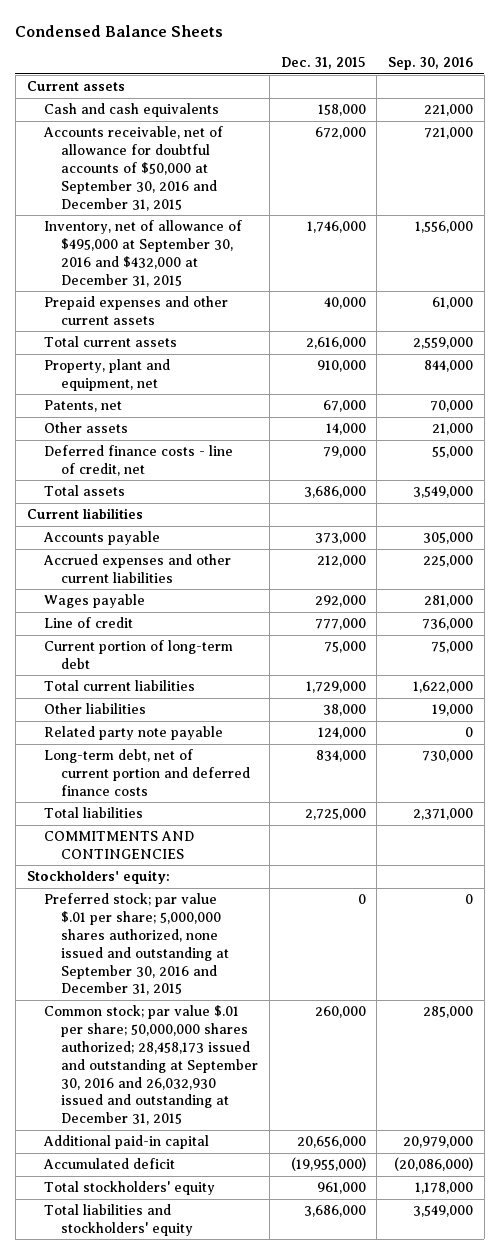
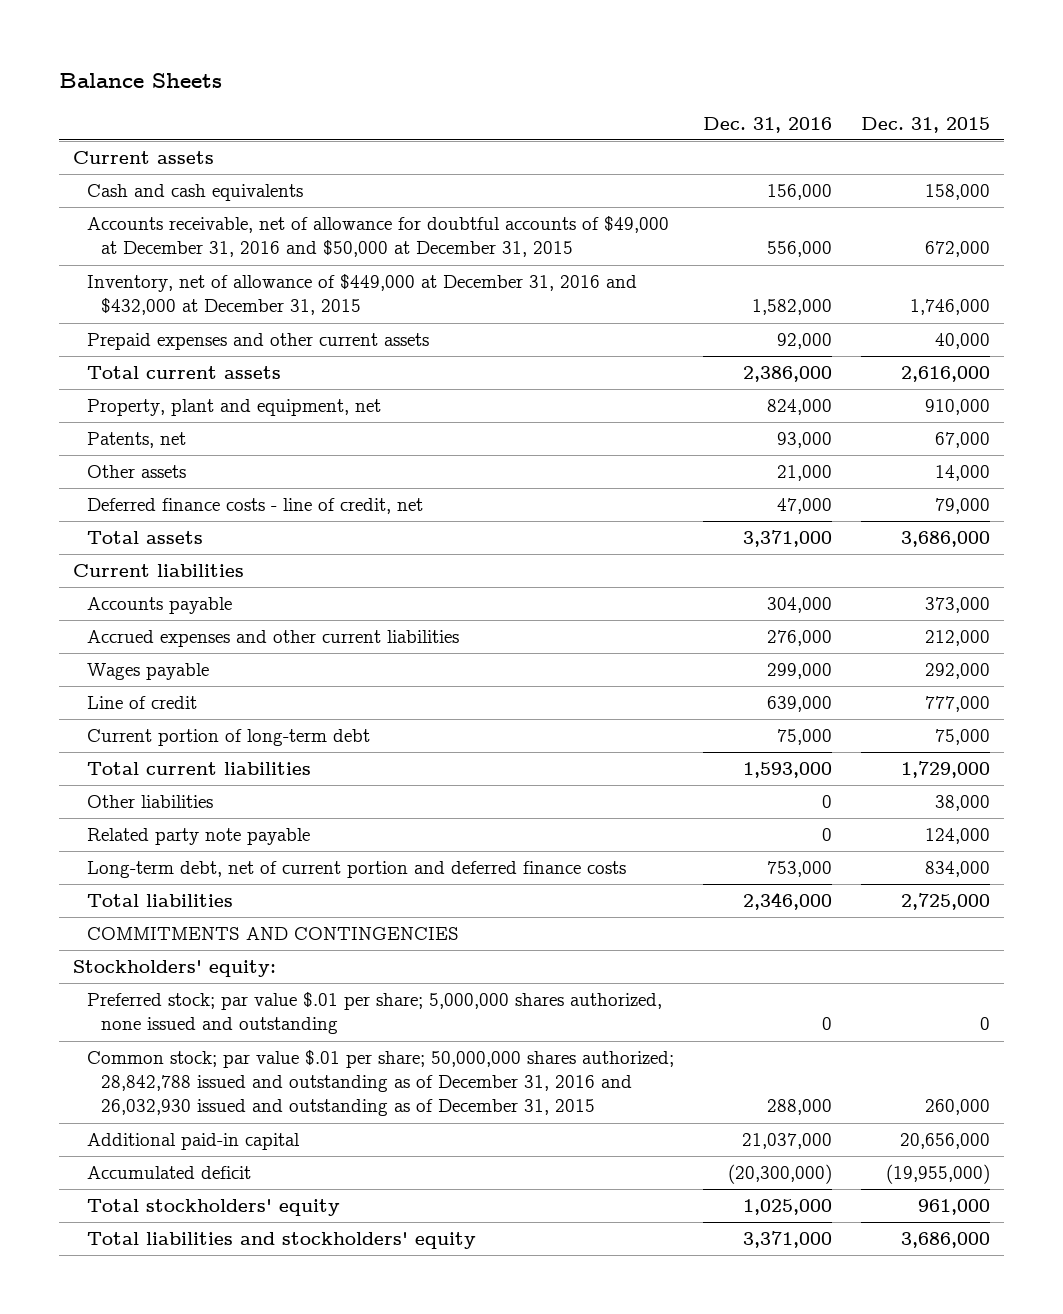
- Condensed Balance Sheets
+ Balance Sheets
- | Dec. 31, 2015 | Sep. 30, 2016
+ | Dec. 31, 2016 | Dec. 31, 2015
- Accounts receivable, net of allowance for doubtful accounts of $50,000 at September 30, 2016 and December 31, 2015 | 672,000 | 721,000
- Inventory, net of allowance of $495,000 at September 30, 2016 and $432,000 at December 31, 2015 | 1,746,000 | 1,556,000
+ Accounts receivable, net of allowance for doubtful accounts of $49,000 at December 31, 2016 and $50,000 at December 31, 2015 | 556,000 | 672,000
+ Inventory, net of allowance of $449,000 at December 31, 2016 and $432,000 at December 31, 2015 | 1,582,000 | 1,746,000
- Preferred stock; par value $.01 per share; 5,000,000 shares authorized, none issued and outstanding at September 30, 2016 and December 31, 2015 | 0 | 0
- Common stock; par value $.01 per share; 50,000,000 shares authorized; 28,458,173 issued and outstanding at September 30, 2016 and 26,032,930 issued and outstanding at December 31, 2015 | 260,000 | 285,000
+ Preferred stock; par value $.01 per share; 5,000,000 shares authorized, none issued and outstanding | 0 | 0
+ Common stock; par value $.01 per share; 50,000,000 shares authorized; 28,842,788 issued and outstanding as of December 31, 2016 and 26,032,930 issued and outstanding as of December 31, 2015 | 288,000 | 260,000

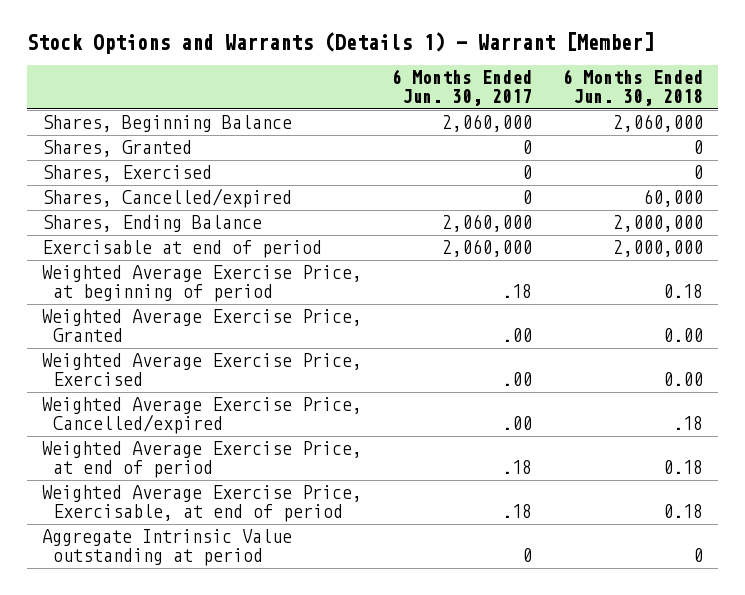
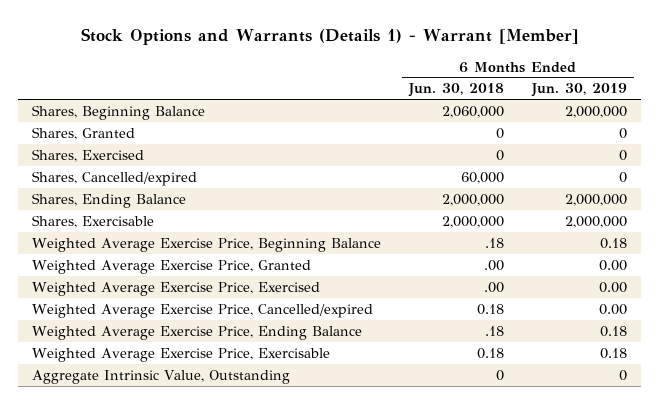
- | 6 Months Ended Jun. 30, 2017 | 6 Months Ended Jun. 30, 2018
+ | 6 Months Ended Jun. 30, 2018 | 6 Months Ended Jun. 30, 2019
- Exercisable at end of period | 2,060,000 | 2,000,000
- Weighted Average Exercise Price, at beginning of period | .18 | 0.18
- Weighted Average Exercise Price, Granted | .00 | 0.00
- Weighted Average Exercise Price, Exercised | .00 | 0.00
- Weighted Average Exercise Price, Cancelled/expired | .00 | .18
- Weighted Average Exercise Price, at end of period | .18 | 0.18
- Weighted Average Exercise Price, Exercisable, at end of period | .18 | 0.18
- Aggregate Intrinsic Value outstanding at period | 0 | 0
+ Shares, Exercisable | 2,000,000 | 2,000,000
+ Weighted Average Exercise Price, Beginning Balance | .18 | 0.18
+ Weighted Average Exercise Price, Granted | .00 | 0.00
+ Weighted Average Exercise Price, Exercised | .00 | 0.00
+ Weighted Average Exercise Price, Cancelled/expired | 0.18 | 0.00
+ Weighted Average Exercise Price, Ending Balance | .18 | 0.18
+ Weighted Average Exercise Price, Exercisable | 0.18 | 0.18
+ Aggregate Intrinsic Value, Outstanding | 0 | 0

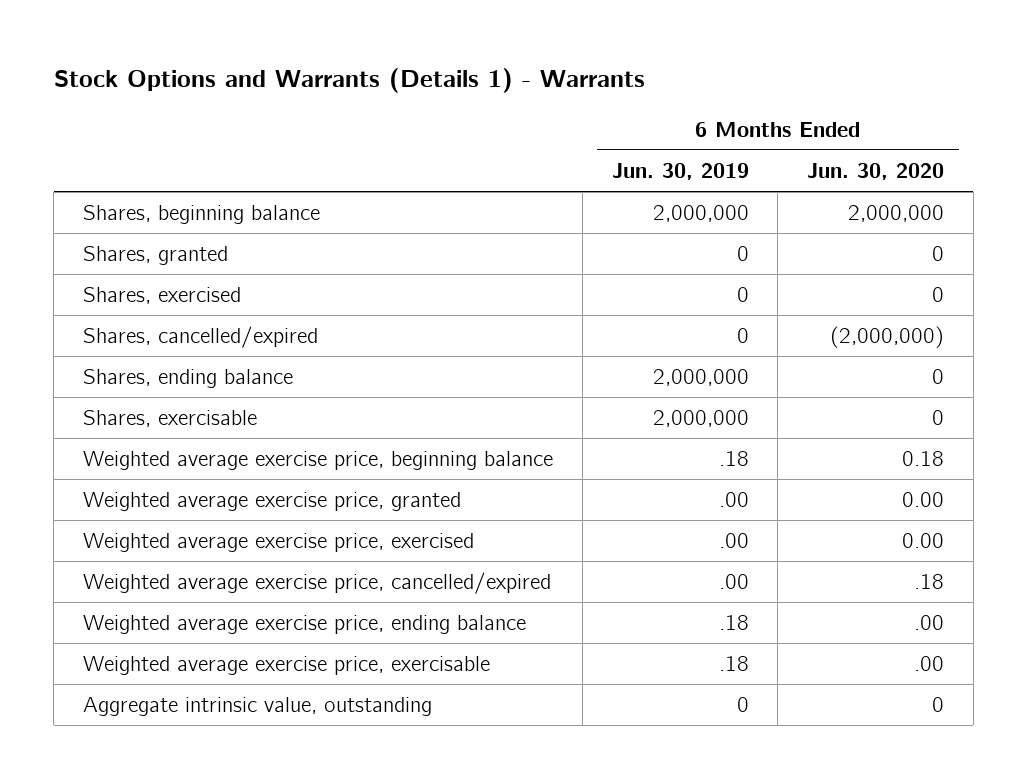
- Stock Options and Warrants (Details 1) - Warrant [Member]
+ Stock Options and Warrants (Details 1) - Warrants
- | 6 Months Ended Jun. 30, 2018 | 6 Months Ended Jun. 30, 2019
+ | 6 Months Ended Jun. 30, 2019 | 6 Months Ended Jun. 30, 2020
- Shares, Beginning Balance | 2,060,000 | 2,000,000
- Shares, Granted | 0 | 0
- Shares, Exercised | 0 | 0
- Shares, Cancelled/expired | 60,000 | 0
- Shares, Ending Balance | 2,000,000 | 2,000,000
- Shares, Exercisable | 2,000,000 | 2,000,000
- Weighted Average Exercise Price, Beginning Balance | .18 | 0.18
- Weighted Average Exercise Price, Granted | .00 | 0.00
- Weighted Average Exercise Price, Exercised | .00 | 0.00
- Weighted Average Exercise Price, Cancelled/expired | 0.18 | 0.00
- Weighted Average Exercise Price, Ending Balance | .18 | 0.18
- Weighted Average Exercise Price, Exercisable | 0.18 | 0.18
- Aggregate Intrinsic Value, Outstanding | 0 | 0
+ Shares, beginning balance | 2,000,000 | 2,000,000
+ Shares, granted | 0 | 0
+ Shares, exercised | 0 | 0
+ Shares, cancelled/expired | 0 | (2,000,000)
+ Shares, ending balance | 2,000,000 | 0
+ Shares, exercisable | 2,000,000 | 0
+ Weighted average exercise price, beginning balance | .18 | 0.18
+ Weighted average exercise price, granted | .00 | 0.00
+ Weighted average exercise price, exercised | .00 | 0.00
+ Weighted average exercise price, cancelled/expired | .00 | .18
+ Weighted average exercise price, ending balance | .18 | .00
+ Weighted average exercise price, exercisable | .18 | .00
+ Aggregate intrinsic value, outstanding | 0 | 0

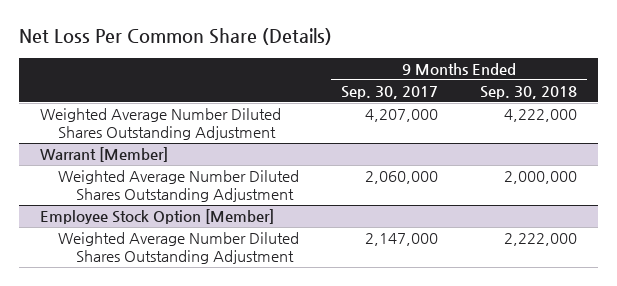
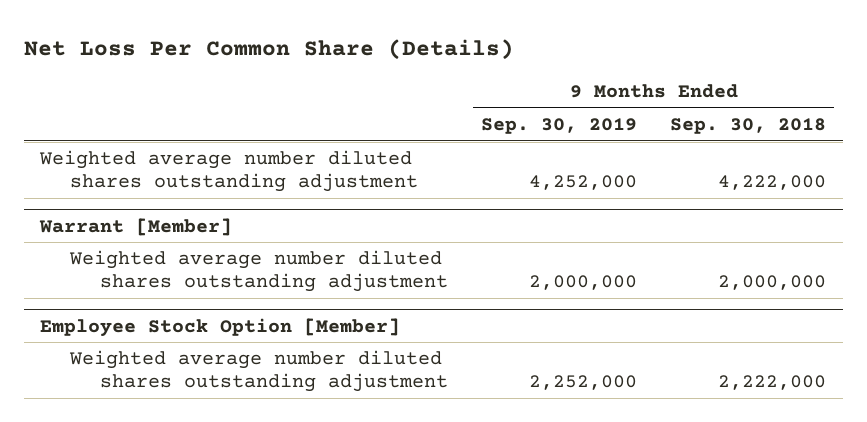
- | 9 Months Ended Sep. 30, 2017 | 9 Months Ended Sep. 30, 2018
+ | 9 Months Ended Sep. 30, 2019 | 9 Months Ended Sep. 30, 2018
- Weighted Average Number Diluted Shares Outstanding Adjustment | 4,207,000 | 4,222,000
+ Weighted average number diluted shares outstanding adjustment | 4,252,000 | 4,222,000
@ Warrant [Member]
- Weighted Average Number Diluted Shares Outstanding Adjustment | 2,060,000 | 2,000,000
+ Weighted average number diluted shares outstanding adjustment | 2,000,000 | 2,000,000
@ Employee Stock Option [Member]
- Weighted Average Number Diluted Shares Outstanding Adjustment | 2,147,000 | 2,222,000
+ Weighted average number diluted shares outstanding adjustment | 2,252,000 | 2,222,000

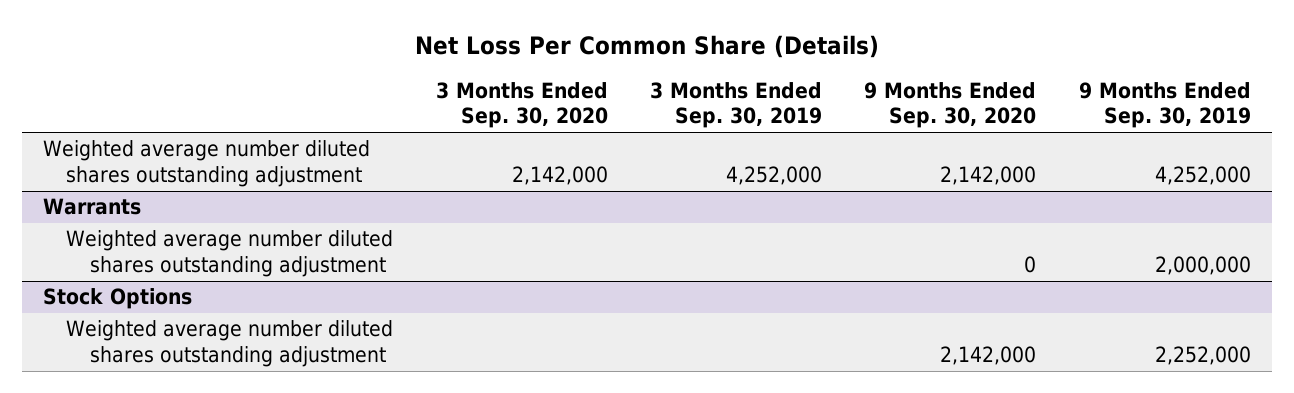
- | 9 Months Ended Sep. 30, 2019 | 9 Months Ended Sep. 30, 2018
+ | 3 Months Ended Sep. 30, 2020 | 3 Months Ended Sep. 30, 2019 | 9 Months Ended Sep. 30, 2020 | 9 Months Ended Sep. 30, 2019
- Warrant [Member]
+ Warrants
- Employee Stock Option [Member]
+ Stock Options

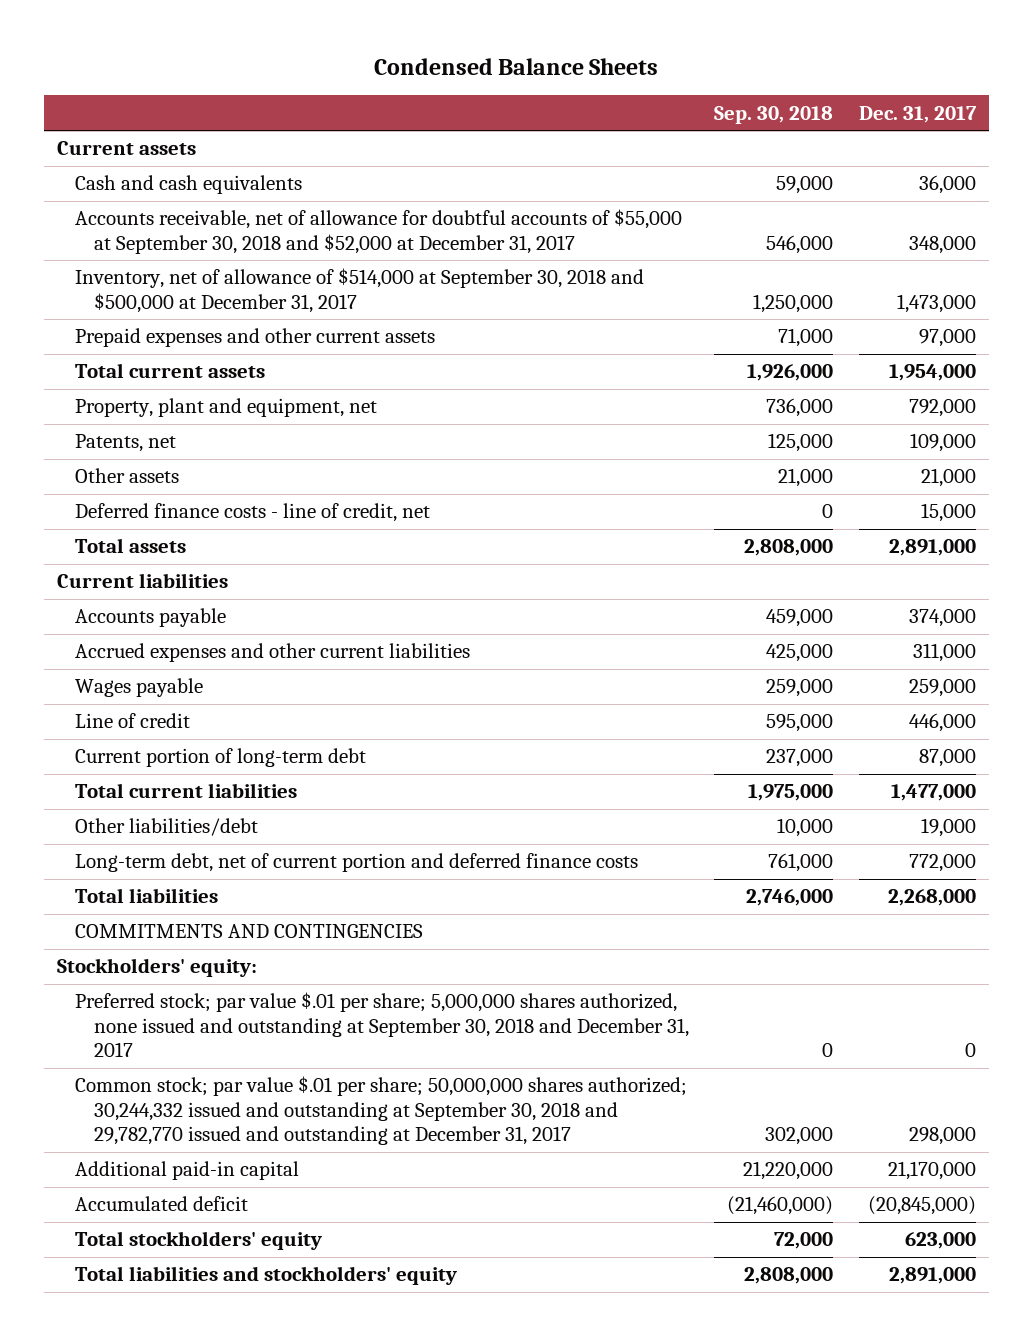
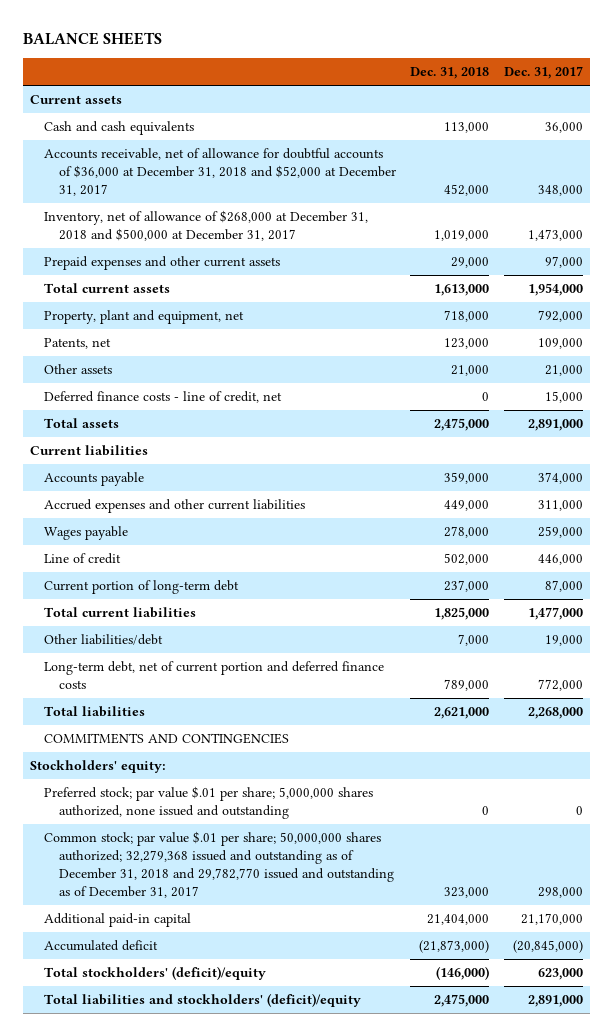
- Condensed Balance Sheets
+ BALANCE SHEETS
- | Sep. 30, 2018 | Dec. 31, 2017
+ | Dec. 31, 2018 | Dec. 31, 2017
- Accounts receivable, net of allowance for doubtful accounts of $55,000 at September 30, 2018 and $52,000 at December 31, 2017 | 546,000 | 348,000
- Inventory, net of allowance of $514,000 at September 30, 2018 and $500,000 at December 31, 2017 | 1,250,000 | 1,473,000
+ Accounts receivable, net of allowance for doubtful accounts of $36,000 at December 31, 2018 and $52,000 at December 31, 2017 | 452,000 | 348,000
+ Inventory, net of allowance of $268,000 at December 31, 2018 and $500,000 at December 31, 2017 | 1,019,000 | 1,473,000
- Preferred stock; par value $.01 per share; 5,000,000 shares authorized, none issued and outstanding at September 30, 2018 and December 31, 2017 | 0 | 0
- Common stock; par value $.01 per share; 50,000,000 shares authorized; 30,244,332 issued and outstanding at September 30, 2018 and 29,782,770 issued and outstanding at December 31, 2017 | 302,000 | 298,000
+ Preferred stock; par value $.01 per share; 5,000,000 shares authorized, none issued and outstanding | 0 | 0
+ Common stock; par value $.01 per share; 50,000,000 shares authorized; 32,279,368 issued and outstanding as of December 31, 2018 and 29,782,770 issued and outstanding as of December 31, 2017 | 323,000 | 298,000
- Total stockholders' equity | 72,000 | 623,000
- Total liabilities and stockholders' equity | 2,808,000 | 2,891,000
+ Total stockholders' (deficit)/equity | (146,000) | 623,000
+ Total liabilities and stockholders' (deficit)/equity | 2,475,000 | 2,891,000

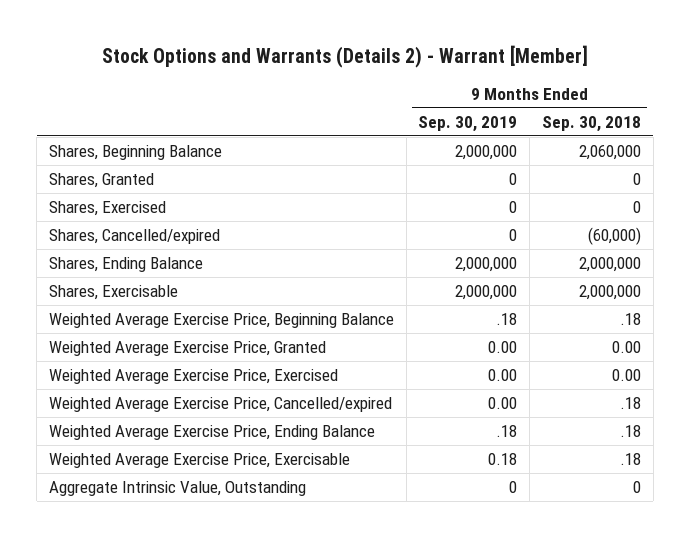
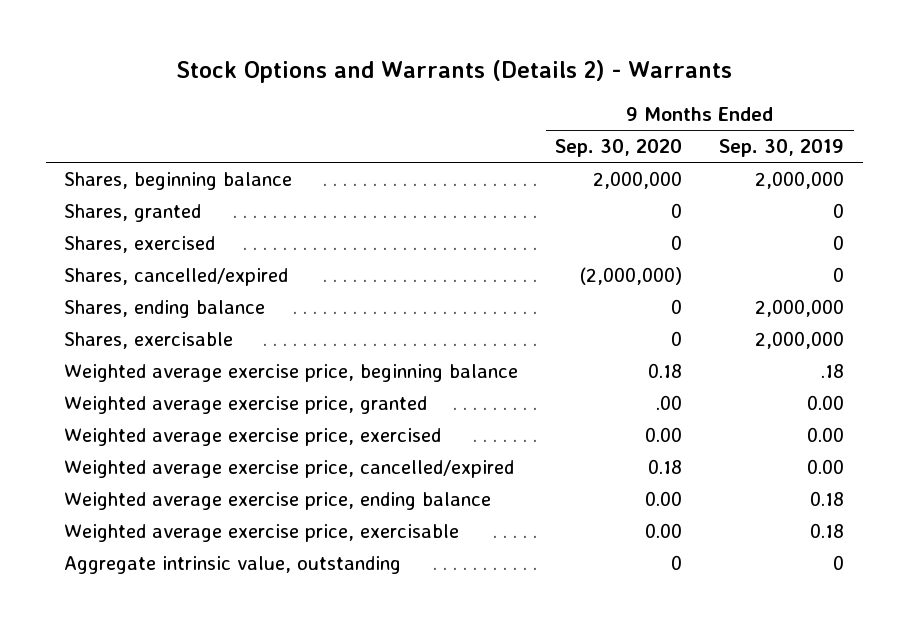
- Stock Options and Warrants (Details 2) - Warrant [Member]
+ Stock Options and Warrants (Details 2) - Warrants
- | 9 Months Ended Sep. 30, 2019 | 9 Months Ended Sep. 30, 2018
+ | 9 Months Ended Sep. 30, 2020 | 9 Months Ended Sep. 30, 2019
- Shares, Beginning Balance | 2,000,000 | 2,060,000
- Shares, Granted | 0 | 0
- Shares, Exercised | 0 | 0
- Shares, Cancelled/expired | 0 | (60,000)
- Shares, Ending Balance | 2,000,000 | 2,000,000
- Shares, Exercisable | 2,000,000 | 2,000,000
- Weighted Average Exercise Price, Beginning Balance | .18 | .18
- Weighted Average Exercise Price, Granted | 0.00 | 0.00
- Weighted Average Exercise Price, Exercised | 0.00 | 0.00
- Weighted Average Exercise Price, Cancelled/expired | 0.00 | .18
- Weighted Average Exercise Price, Ending Balance | .18 | .18
- Weighted Average Exercise Price, Exercisable | 0.18 | .18
- Aggregate Intrinsic Value, Outstanding | 0 | 0
+ Shares, beginning balance | 2,000,000 | 2,000,000
+ Shares, granted | 0 | 0
+ Shares, exercised | 0 | 0
+ Shares, cancelled/expired | (2,000,000) | 0
+ Shares, ending balance | 0 | 2,000,000
+ Shares, exercisable | 0 | 2,000,000
+ Weighted average exercise price, beginning balance | 0.18 | .18
+ Weighted average exercise price, granted | .00 | 0.00
+ Weighted average exercise price, exercised | 0.00 | 0.00
+ Weighted average exercise price, cancelled/expired | 0.18 | 0.00
+ Weighted average exercise price, ending balance | 0.00 | 0.18
+ Weighted average exercise price, exercisable | 0.00 | 0.18
+ Aggregate intrinsic value, outstanding | 0 | 0

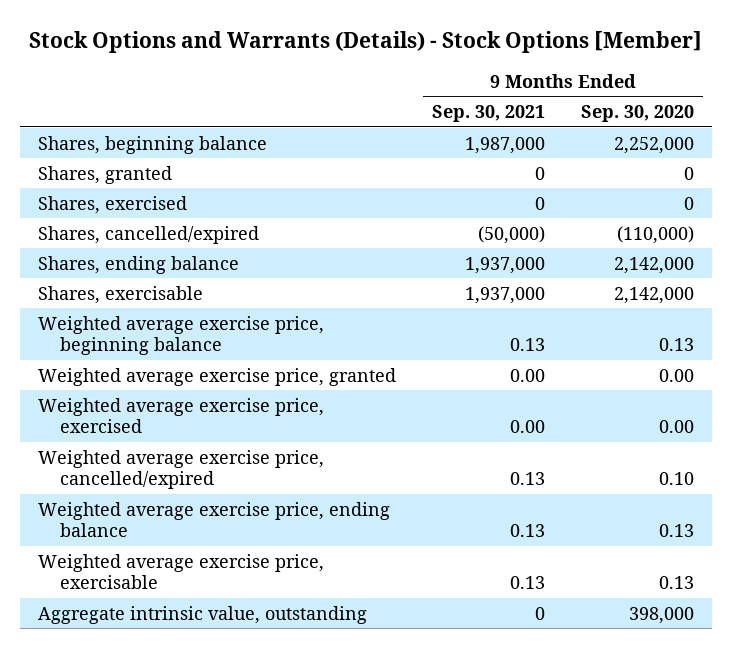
- Stock Options and Warrants (Details 2) - Warrants
+ Stock Options and Warrants (Details) - Stock Options [Member]
- | 9 Months Ended Sep. 30, 2020 | 9 Months Ended Sep. 30, 2019
+ | 9 Months Ended Sep. 30, 2021 | 9 Months Ended Sep. 30, 2020
- Shares, beginning balance | 2,000,000 | 2,000,000
+ Shares, beginning balance | 1,987,000 | 2,252,000
- Shares, cancelled/expired | (2,000,000) | 0
- Shares, ending balance | 0 | 2,000,000
- Shares, exercisable | 0 | 2,000,000
- Weighted average exercise price, beginning balance | 0.18 | .18
- Weighted average exercise price, granted | .00 | 0.00
+ Shares, cancelled/expired | (50,000) | (110,000)
+ Shares, ending balance | 1,937,000 | 2,142,000
+ Shares, exercisable | 1,937,000 | 2,142,000
+ Weighted average exercise price, beginning balance | 0.13 | 0.13
+ Weighted average exercise price, granted | 0.00 | 0.00
- Weighted average exercise price, cancelled/expired | 0.18 | 0.00
- Weighted average exercise price, ending balance | 0.00 | 0.18
- Weighted average exercise price, exercisable | 0.00 | 0.18
- Aggregate intrinsic value, outstanding | 0 | 0
+ Weighted average exercise price, cancelled/expired | 0.13 | 0.10
+ Weighted average exercise price, ending balance | 0.13 | 0.13
+ Weighted average exercise price, exercisable | 0.13 | 0.13
+ Aggregate intrinsic value, outstanding | 0 | 398,000

